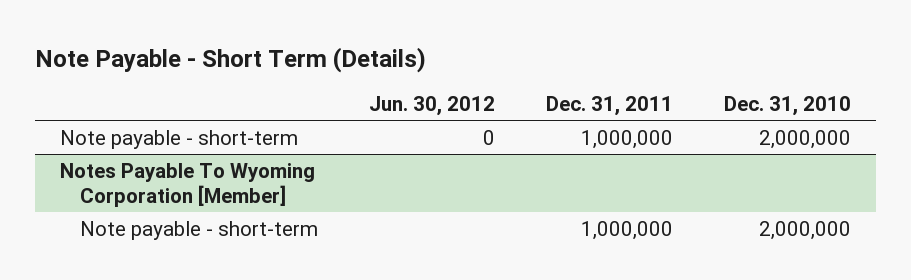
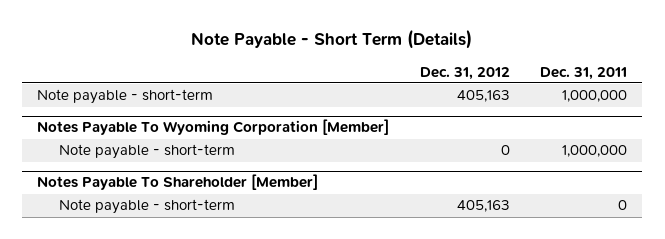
- | Jun. 30, 2012 | Dec. 31, 2011 | Dec. 31, 2010
+ | Dec. 31, 2012 | Dec. 31, 2011
+ Notes Payable To Shareholder [Member]
+ Note payable - short-term | 405,163 | 0

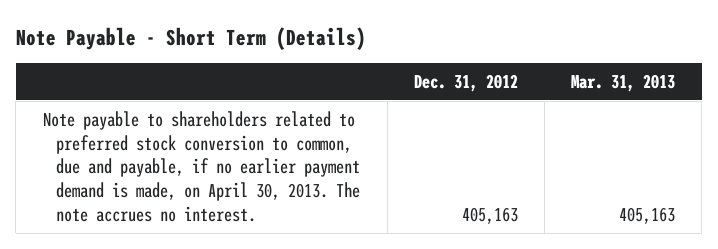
- | Dec. 31, 2012 | Dec. 31, 2011
+ | Dec. 31, 2012 | Mar. 31, 2013
- Note payable - short-term | 405,163 | 1,000,000
- Notes Payable To Wyoming Corporation [Member]
- Note payable - short-term | 0 | 1,000,000
- Notes Payable To Shareholder [Member]
- Note payable - short-term | 405,163 | 0
+ Note payable to shareholders related to preferred stock conversion to common, due and payable, if no earlier payment demand is made, on April 30, 2013. The note accrues no interest. | 405,163 | 405,163

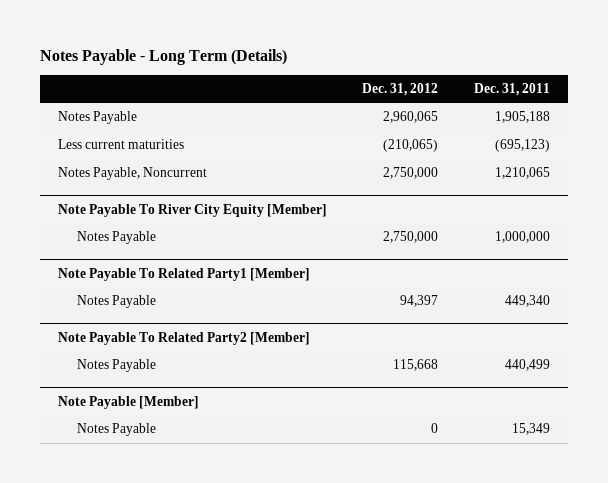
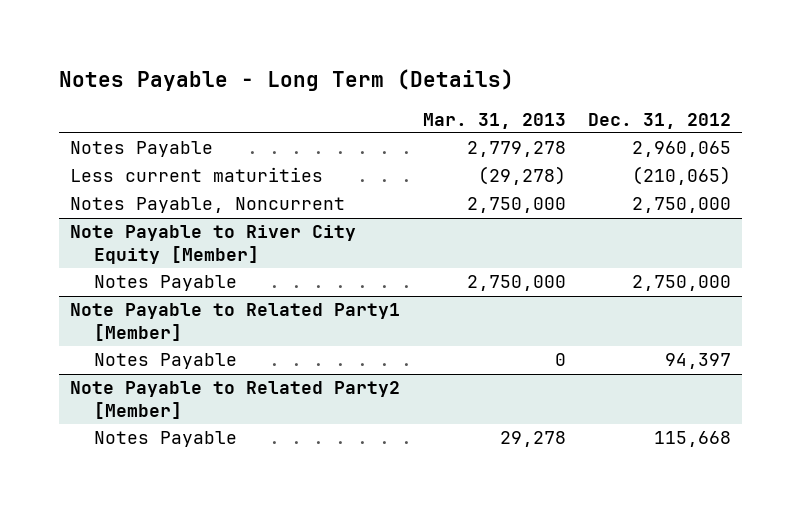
- | Dec. 31, 2012 | Dec. 31, 2011
+ | Mar. 31, 2013 | Dec. 31, 2012
- Note Payable To River City Equity [Member]
+ Note Payable to River City Equity [Member]
- Note Payable To Related Party1 [Member]
+ Note Payable to Related Party1 [Member]
- Note Payable To Related Party2 [Member]
+ Note Payable to Related Party2 [Member]
- Note Payable [Member]
- Notes Payable | 0 | 15,349

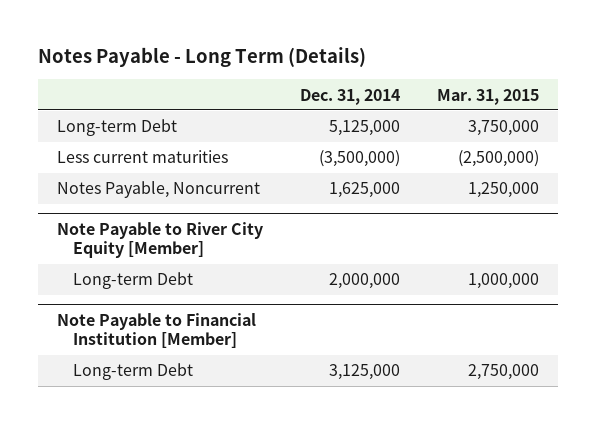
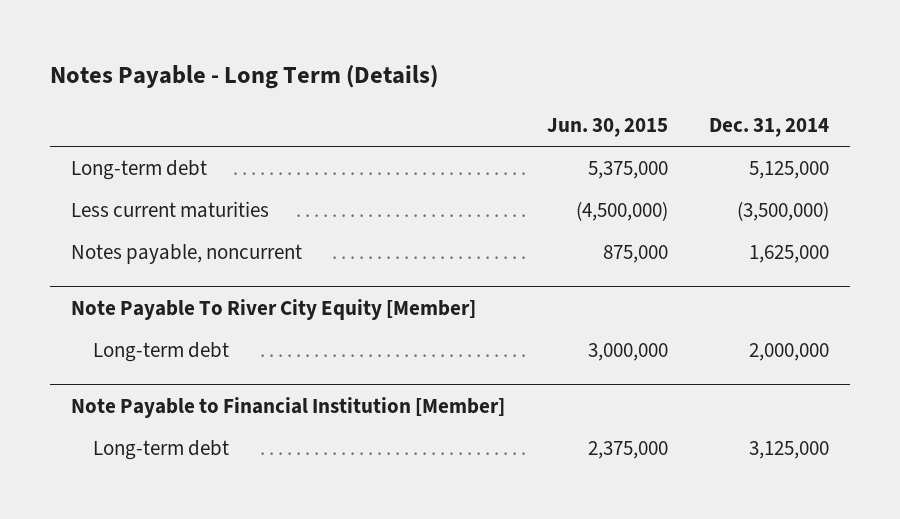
- | Dec. 31, 2014 | Mar. 31, 2015
+ | Jun. 30, 2015 | Dec. 31, 2014
- Long-term Debt | 5,125,000 | 3,750,000
+ Long-term debt | 5,375,000 | 5,125,000
- Notes Payable, Noncurrent | 1,625,000 | 1,250,000
- Note Payable to River City Equity [Member]
- Long-term Debt | 2,000,000 | 1,000,000
+ Notes payable, noncurrent | 875,000 | 1,625,000
+ Note Payable To River City Equity [Member]
+ Long-term debt | 3,000,000 | 2,000,000
@ Note Payable to Financial Institution [Member]
- Long-term Debt | 3,125,000 | 2,750,000
+ Long-term debt | 2,375,000 | 3,125,000

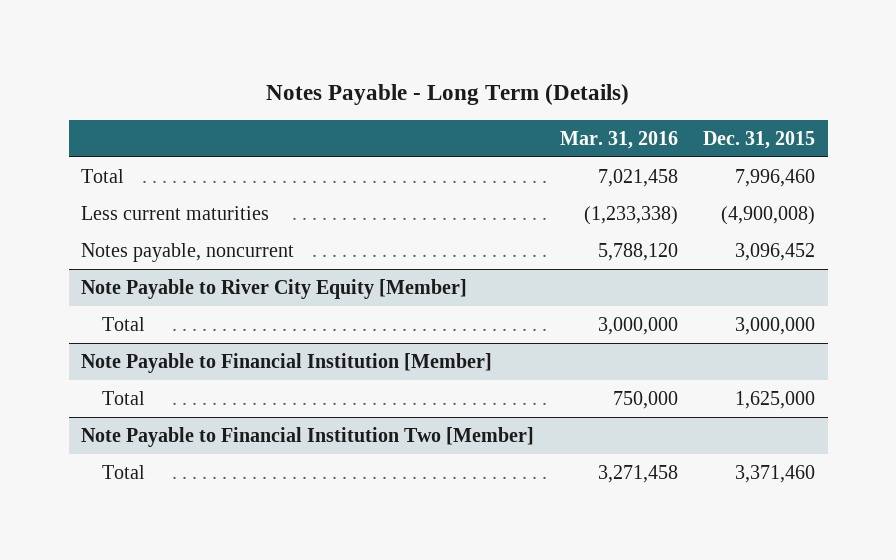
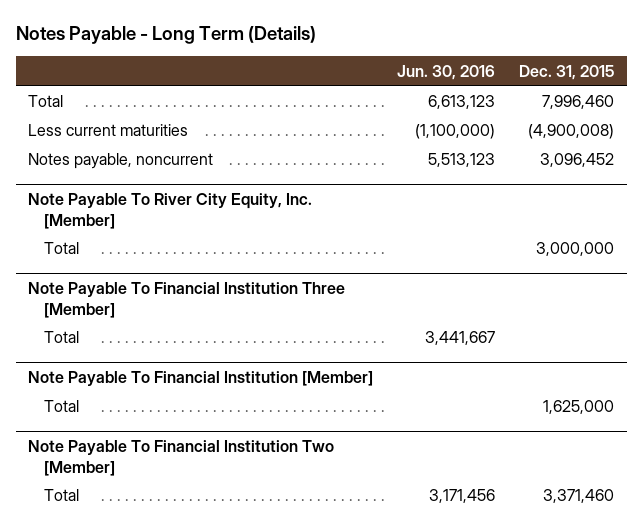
- | Mar. 31, 2016 | Dec. 31, 2015
+ | Jun. 30, 2016 | Dec. 31, 2015
- Note Payable to River City Equity [Member]
+ Note Payable To River City Equity, Inc. [Member]
- Note Payable to Financial Institution [Member]
+ Note Payable To Financial Institution Three [Member]
+ Total | 3,441,667 |
+ Note Payable To Financial Institution [Member]
- Note Payable to Financial Institution Two [Member]
+ Note Payable To Financial Institution Two [Member]

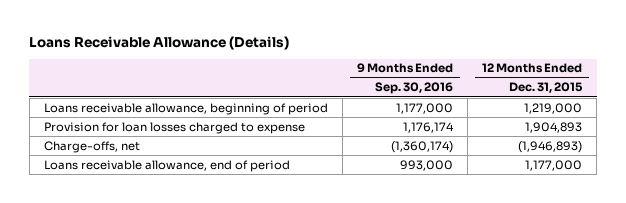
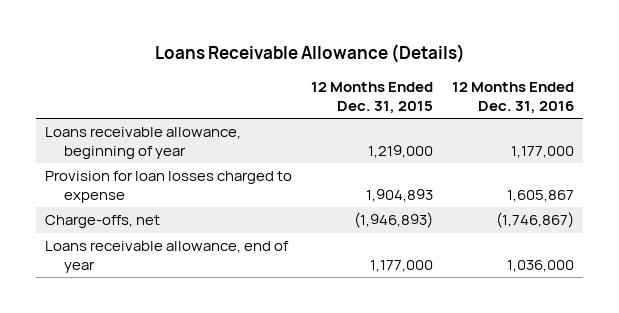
- | 9 Months Ended Sep. 30, 2016 | 12 Months Ended Dec. 31, 2015
+ | 12 Months Ended Dec. 31, 2015 | 12 Months Ended Dec. 31, 2016
- Loans receivable allowance, beginning of period | 1,177,000 | 1,219,000
+ Loans receivable allowance, beginning of year | 1,219,000 | 1,177,000
- Loans receivable allowance, end of period | 993,000 | 1,177,000
+ Loans receivable allowance, end of year | 1,177,000 | 1,036,000

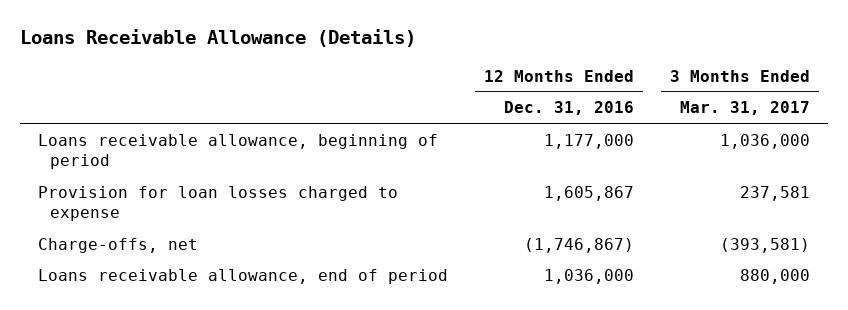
- | 12 Months Ended Dec. 31, 2015 | 12 Months Ended Dec. 31, 2016
+ | 12 Months Ended Dec. 31, 2016 | 3 Months Ended Mar. 31, 2017
- Loans receivable allowance, beginning of year | 1,219,000 | 1,177,000
+ Loans receivable allowance, beginning of period | 1,177,000 | 1,036,000
- Loans receivable allowance, end of year | 1,177,000 | 1,036,000
+ Loans receivable allowance, end of period | 1,036,000 | 880,000

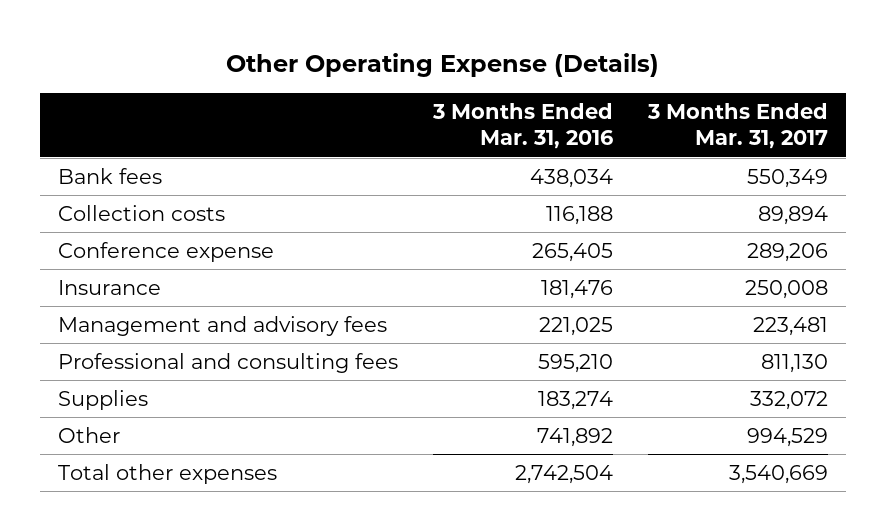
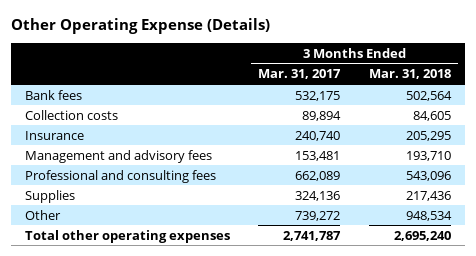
- | 3 Months Ended Mar. 31, 2016 | 3 Months Ended Mar. 31, 2017
+ | 3 Months Ended Mar. 31, 2017 | 3 Months Ended Mar. 31, 2018
- Bank fees | 438,034 | 550,349
+ Bank fees | 532,175 | 502,564
- Conference expense | 265,405 | 289,206
- Insurance | 181,476 | 250,008
- Management and advisory fees | 221,025 | 223,481
- Professional and consulting fees | 595,210 | 811,130
- Supplies | 183,274 | 332,072
- Other | 741,892 | 994,529
- Total other expenses | 2,742,504 | 3,540,669
+ Insurance | 240,740 | 205,295
+ Management and advisory fees | 153,481 | 193,710
+ Professional and consulting fees | 662,089 | 543,096
+ Supplies | 324,136 | 217,436
+ Other | 739,272 | 948,534
+ Total other operating expenses | 2,741,787 | 2,695,240

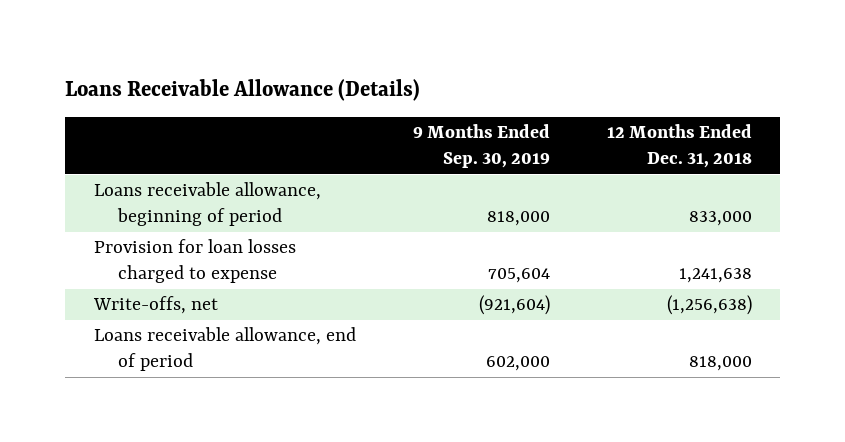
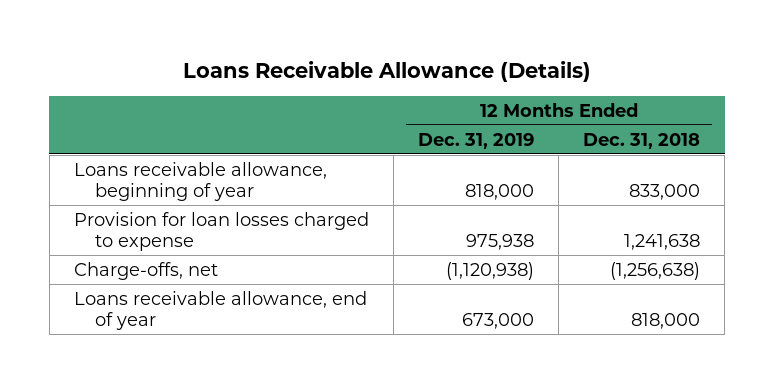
- | 9 Months Ended Sep. 30, 2019 | 12 Months Ended Dec. 31, 2018
+ | 12 Months Ended Dec. 31, 2019 | 12 Months Ended Dec. 31, 2018
- Loans receivable allowance, beginning of period | 818,000 | 833,000
+ Loans receivable allowance, beginning of year | 818,000 | 833,000
- Write-offs, net | (921,604) | (1,256,638)
- Loans receivable allowance, end of period | 602,000 | 818,000
+ Charge-offs, net | (1,120,938) | (1,256,638)
+ Loans receivable allowance, end of year | 673,000 | 818,000

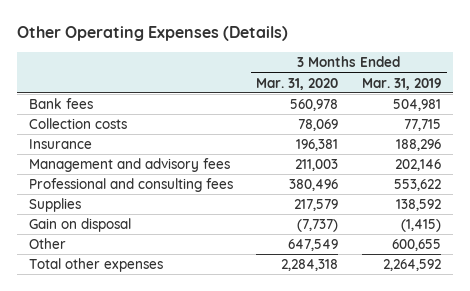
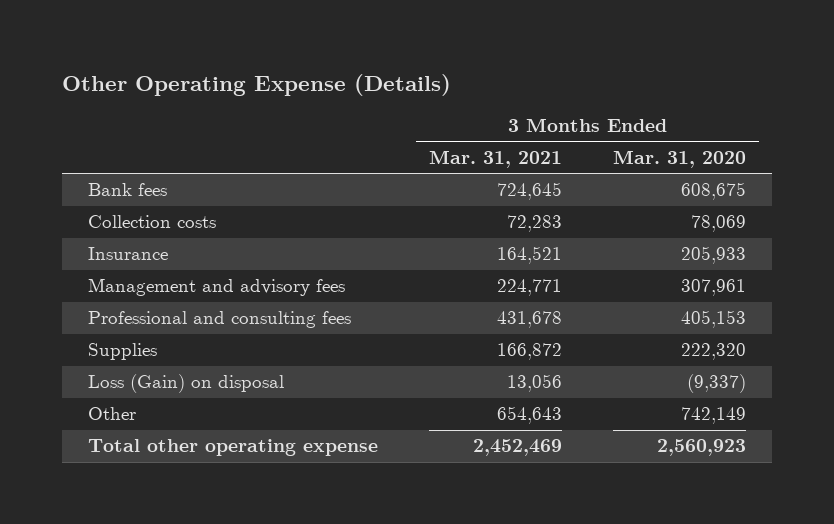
- Other Operating Expenses (Details)
+ Other Operating Expense (Details)
- | 3 Months Ended Mar. 31, 2020 | 3 Months Ended Mar. 31, 2019
+ | 3 Months Ended Mar. 31, 2021 | 3 Months Ended Mar. 31, 2020
- Bank fees | 560,978 | 504,981
+ Bank fees | 724,645 | 608,675
- Insurance | 196,381 | 188,296
- Management and advisory fees | 211,003 | 202,146
- Professional and consulting fees | 380,496 | 553,622
- Supplies | 217,579 | 138,592
- Gain on disposal | (7,737) | (1,415)
- Other | 647,549 | 600,655
- Total other expenses | 2,284,318 | 2,264,592
+ Insurance | 164,521 | 205,933
+ Management and advisory fees | 224,771 | 307,961
+ Professional and consulting fees | 431,678 | 405,153
+ Supplies | 166,872 | 222,320
+ Loss (Gain) on disposal | 13,056 | (9,337)
+ Other | 654,643 | 742,149
+ Total other operating expense | 2,452,469 | 2,560,923

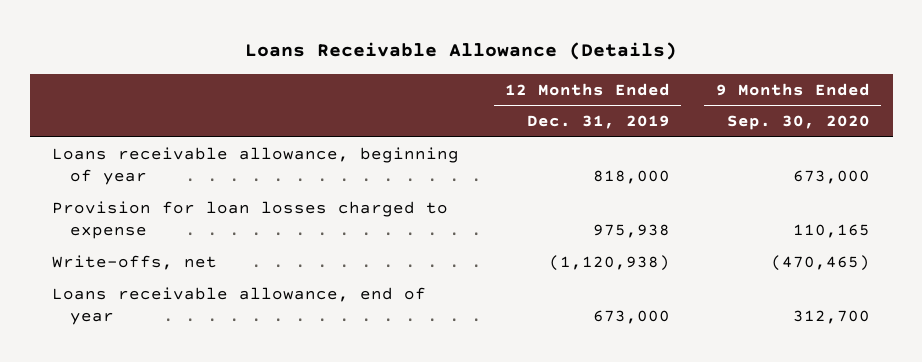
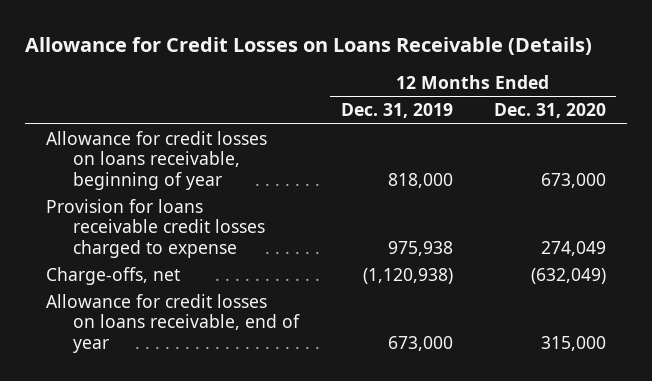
- Loans Receivable Allowance (Details)
+ Allowance for Credit Losses on Loans Receivable (Details)
- | 12 Months Ended Dec. 31, 2019 | 9 Months Ended Sep. 30, 2020
+ | 12 Months Ended Dec. 31, 2019 | 12 Months Ended Dec. 31, 2020
- Loans receivable allowance, beginning of year | 818,000 | 673,000
- Provision for loan losses charged to expense | 975,938 | 110,165
- Write-offs, net | (1,120,938) | (470,465)
- Loans receivable allowance, end of year | 673,000 | 312,700
+ Allowance for credit losses on loans receivable, beginning of year | 818,000 | 673,000
+ Provision for loans receivable credit losses charged to expense | 975,938 | 274,049
+ Charge-offs, net | (1,120,938) | (632,049)
+ Allowance for credit losses on loans receivable, end of year | 673,000 | 315,000

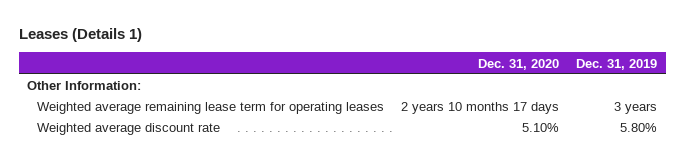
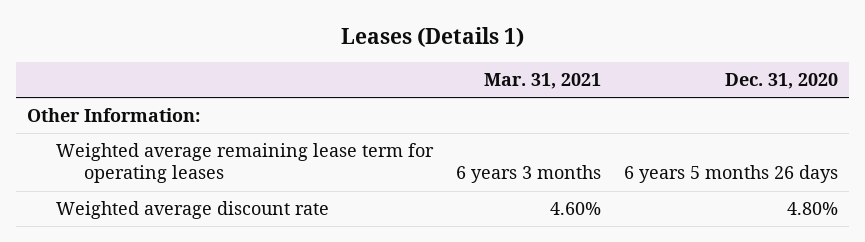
- | Dec. 31, 2020 | Dec. 31, 2019
+ | Mar. 31, 2021 | Dec. 31, 2020
- Weighted average remaining lease term for operating leases | 2 years 10 months 17 days | 3 years
- Weighted average discount rate | 5.10% | 5.80%
+ Weighted average remaining lease term for operating leases | 6 years 3 months | 6 years 5 months 26 days
+ Weighted average discount rate | 4.60% | 4.80%

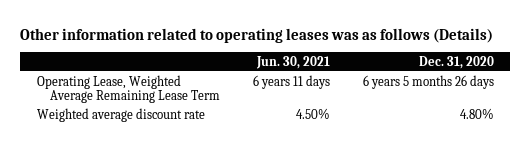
- Leases (Details 1)
+ Other information related to operating leases was as follows (Details)
- | Mar. 31, 2021 | Dec. 31, 2020
+ | Jun. 30, 2021 | Dec. 31, 2020
- Other Information:
- Weighted average remaining lease term for operating leases | 6 years 3 months | 6 years 5 months 26 days
+ Operating Lease, Weighted Average Remaining Lease Term | 6 years 11 days | 6 years 5 months 26 days

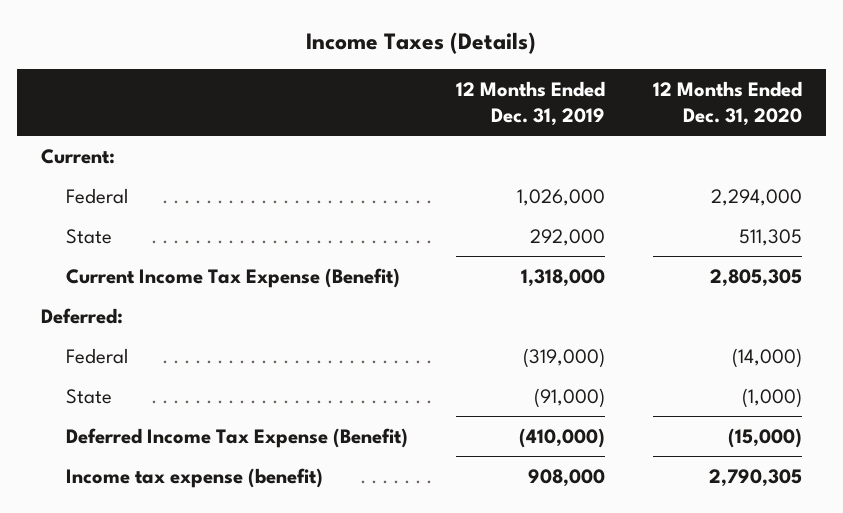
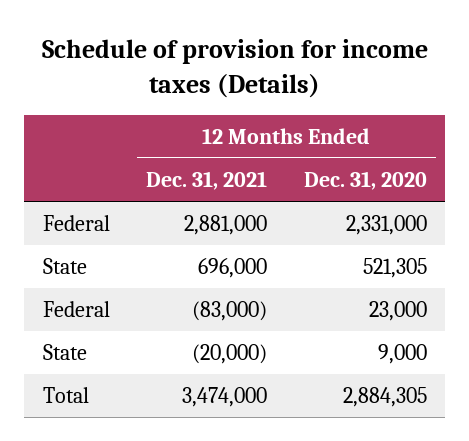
- Income Taxes (Details)
+ Schedule of provision for income taxes (Details)
- | 12 Months Ended Dec. 31, 2019 | 12 Months Ended Dec. 31, 2020
+ | 12 Months Ended Dec. 31, 2021 | 12 Months Ended Dec. 31, 2020
- Current:
- Federal | 1,026,000 | 2,294,000
- State | 292,000 | 511,305
- Current Income Tax Expense (Benefit) | 1,318,000 | 2,805,305
- Deferred:
- Federal | (319,000) | (14,000)
- State | (91,000) | (1,000)
- Deferred Income Tax Expense (Benefit) | (410,000) | (15,000)
- Income tax expense (benefit) | 908,000 | 2,790,305
+ Federal | 2,881,000 | 2,331,000
+ State | 696,000 | 521,305
+ Federal | (83,000) | 23,000
+ State | (20,000) | 9,000
+ Total | 3,474,000 | 2,884,305

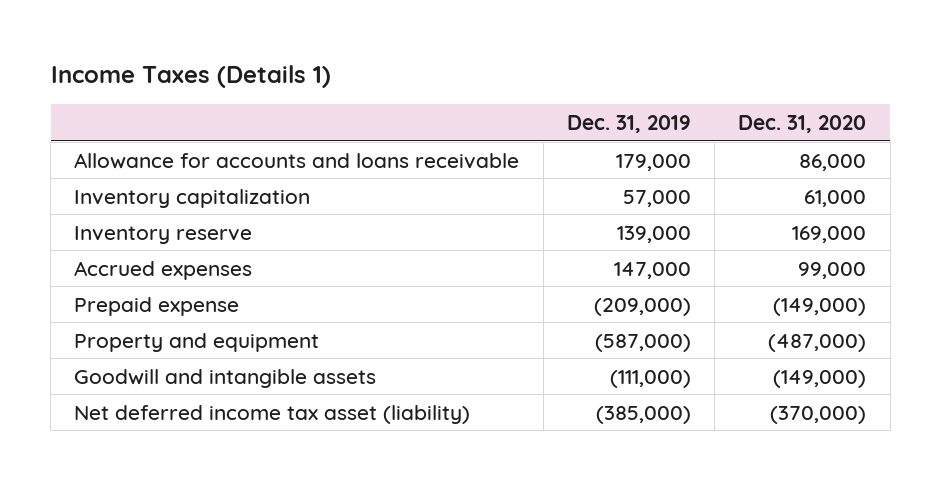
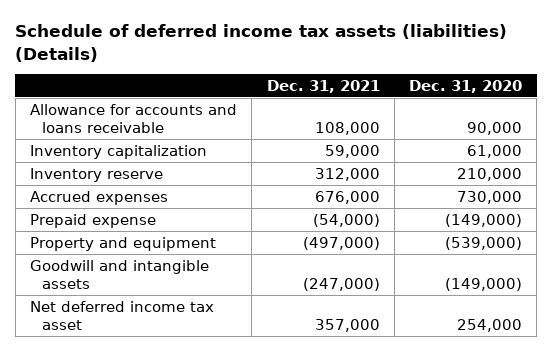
- Income Taxes (Details 1)
+ Schedule of deferred income tax assets (liabilities) (Details)
- | Dec. 31, 2019 | Dec. 31, 2020
+ | Dec. 31, 2021 | Dec. 31, 2020
- Allowance for accounts and loans receivable | 179,000 | 86,000
+ Allowance for accounts and loans receivable | 108,000 | 90,000
- Inventory reserve | 139,000 | 169,000
- Accrued expenses | 147,000 | 99,000
+ Inventory reserve | 312,000 | 210,000
+ Accrued expenses | 676,000 | 730,000
- Property and equipment | (587,000) | (487,000)
+ Property and equipment | (497,000) | (539,000)
- Net deferred income tax asset (liability) | (385,000) | (370,000)
+ Net deferred income tax asset | 357,000 | 254,000

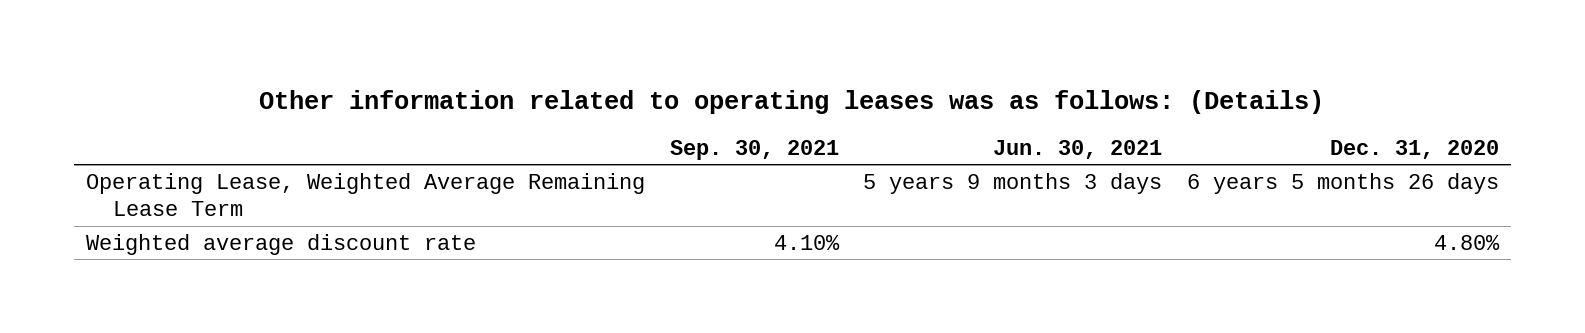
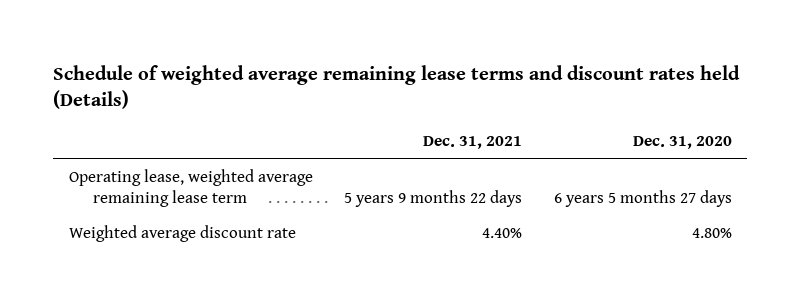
- Other information related to operating leases was as follows: (Details)
+ Schedule of weighted average remaining lease terms and discount rates held (Details)
- | Sep. 30, 2021 | Jun. 30, 2021 | Dec. 31, 2020
+ | Dec. 31, 2021 | Dec. 31, 2020
- Operating Lease, Weighted Average Remaining Lease Term | | 5 years 9 months 3 days | 6 years 5 months 26 days
+ Operating lease, weighted average remaining lease term | 5 years 9 months 22 days | 6 years 5 months 27 days

